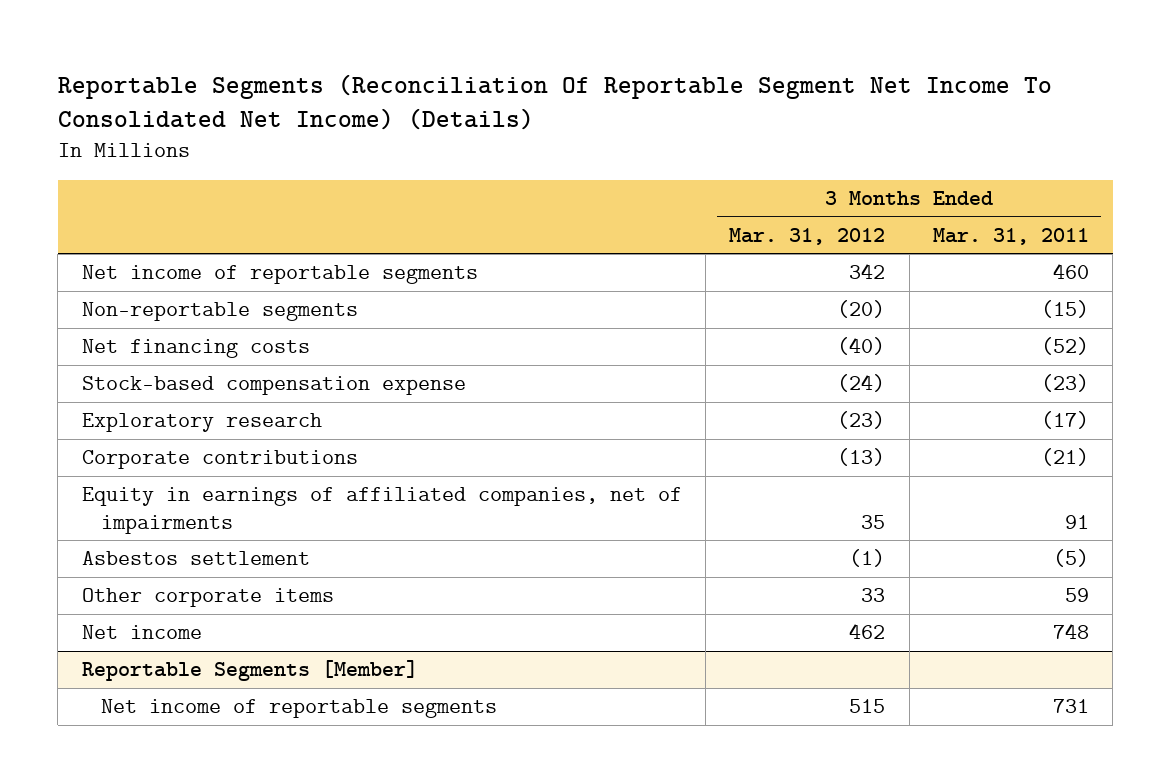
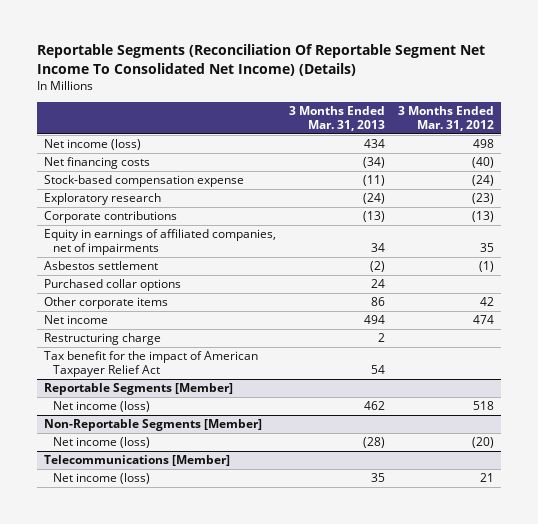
- | 3 Months Ended Mar. 31, 2012 | 3 Months Ended Mar. 31, 2011
+ | 3 Months Ended Mar. 31, 2013 | 3 Months Ended Mar. 31, 2012
- Net income of reportable segments | 342 | 460
- Non-reportable segments | (20) | (15)
+ Net income (loss) | 434 | 498
- Other corporate items | 33 | 59
- Net income | 462 | 748
+ Purchased collar options | 24 |
+ Other corporate items | 86 | 42
+ Net income | 494 | 474
+ Restructuring charge | 2 |
+ Tax benefit for the impact of American Taxpayer Relief Act | 54 |
@ Reportable Segments [Member]
- Net income of reportable segments | 515 | 731
+ Net income (loss) | 462 | 518
+ Non-Reportable Segments [Member]
+ Net income (loss) | (28) | (20)
+ Telecommunications [Member]
+ Net income (loss) | 35 | 21

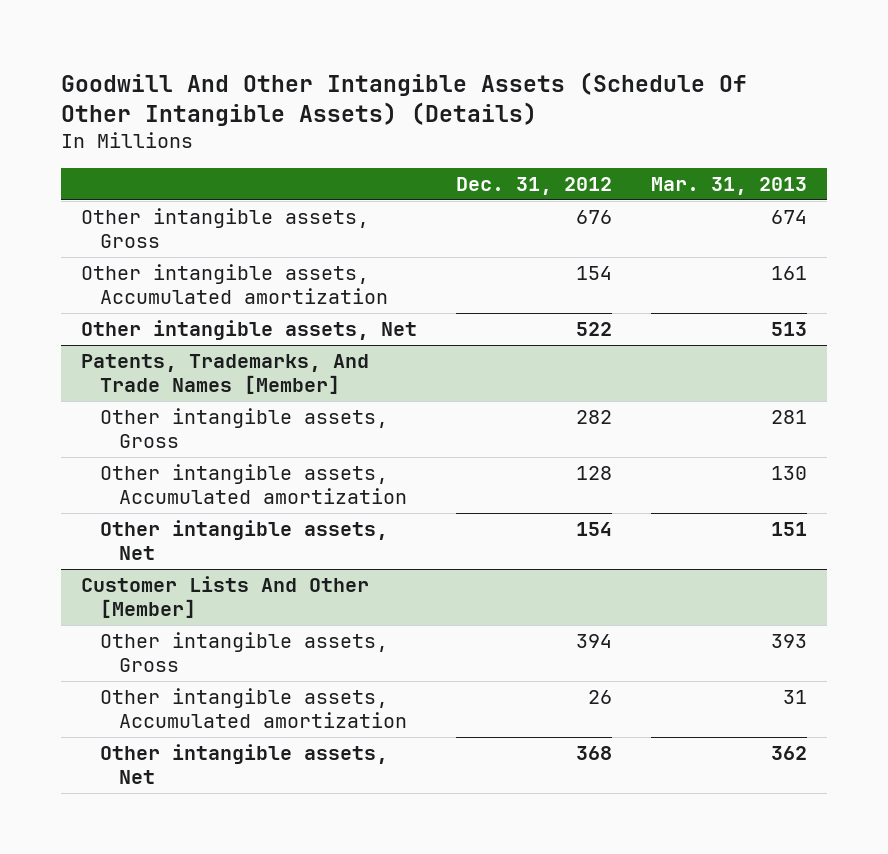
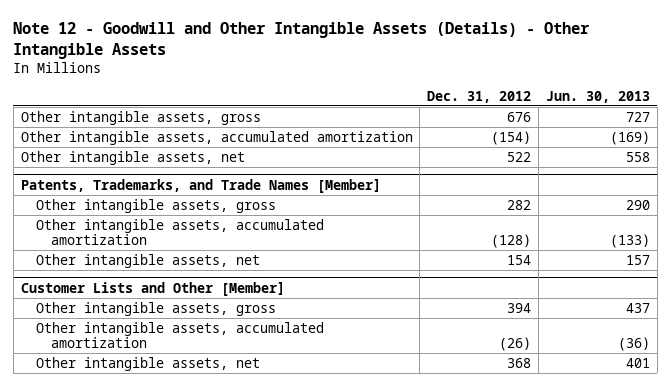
- Goodwill And Other Intangible Assets (Schedule Of Other Intangible Assets) (Details)
+ Note 12 - Goodwill and Other Intangible Assets (Details) - Other Intangible Assets
- | Dec. 31, 2012 | Mar. 31, 2013
+ | Dec. 31, 2012 | Jun. 30, 2013
- Other intangible assets, Gross | 676 | 674
- Other intangible assets, Accumulated amortization | 154 | 161
- Other intangible assets, Net | 522 | 513
- Patents, Trademarks, And Trade Names [Member]
- Other intangible assets, Gross | 282 | 281
- Other intangible assets, Accumulated amortization | 128 | 130
- Other intangible assets, Net | 154 | 151
- Customer Lists And Other [Member]
- Other intangible assets, Gross | 394 | 393
- Other intangible assets, Accumulated amortization | 26 | 31
- Other intangible assets, Net | 368 | 362
+ Other intangible assets, gross | 676 | 727
+ Other intangible assets, accumulated amortization | (154) | (169)
+ Other intangible assets, net | 522 | 558
+ Patents, Trademarks, and Trade Names [Member]
+ Other intangible assets, gross | 282 | 290
+ Other intangible assets, accumulated amortization | (128) | (133)
+ Other intangible assets, net | 154 | 157
+ Customer Lists and Other [Member]
+ Other intangible assets, gross | 394 | 437
+ Other intangible assets, accumulated amortization | (26) | (36)
+ Other intangible assets, net | 368 | 401

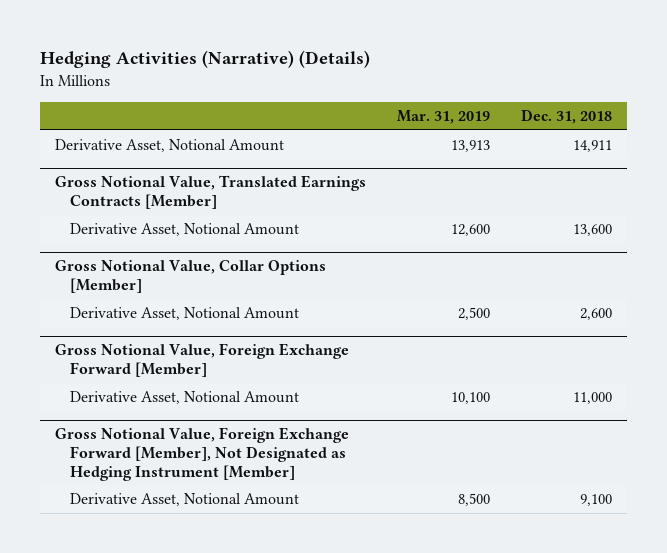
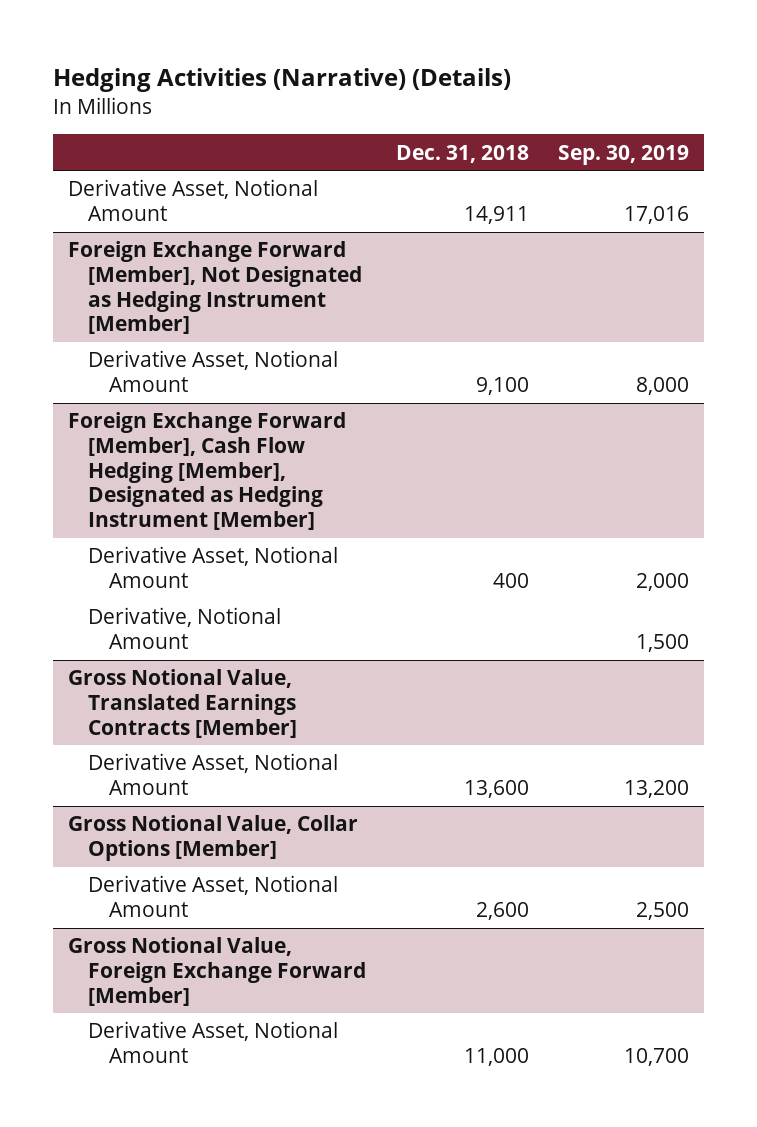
- | Mar. 31, 2019 | Dec. 31, 2018
+ | Dec. 31, 2018 | Sep. 30, 2019
+ Foreign Exchange Forward [Member], Not Designated as Hedging Instrument [Member]
+ Derivative Asset, Notional Amount | 9,100 | 8,000
+ Foreign Exchange Forward [Member], Cash Flow Hedging [Member], Designated as Hedging Instrument [Member]
+ Derivative Asset, Notional Amount | 400 | 2,000
+ Derivative, Notional Amount | | 1,500
- Gross Notional Value, Foreign Exchange Forward [Member], Not Designated as Hedging Instrument [Member]
- Derivative Asset, Notional Amount | 8,500 | 9,100

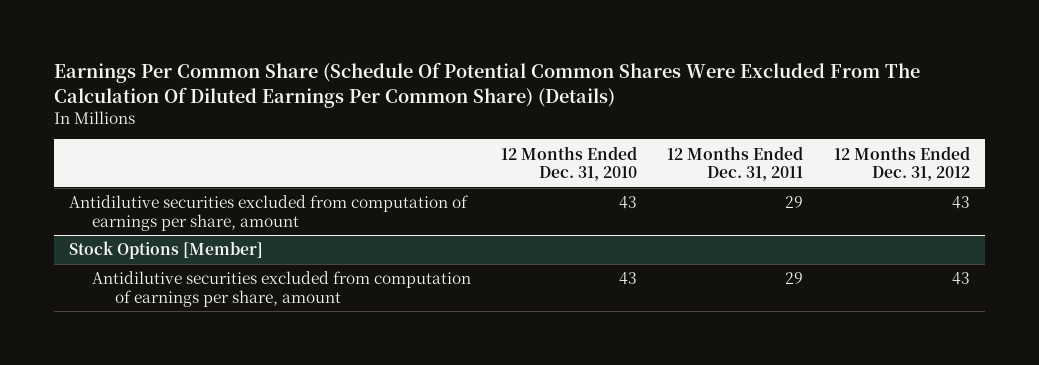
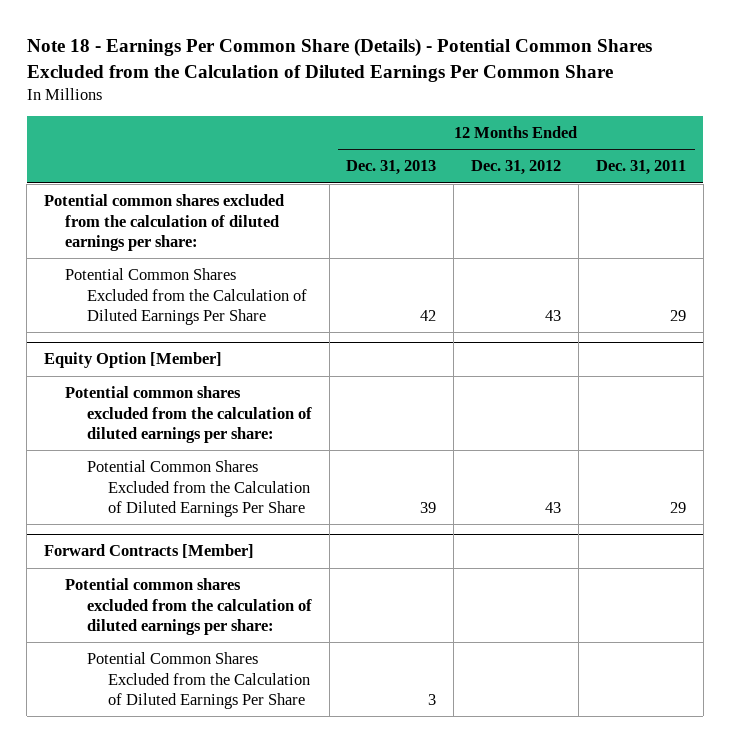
- Earnings Per Common Share (Schedule Of Potential Common Shares Were Excluded From The Calculation Of Diluted Earnings Per Common Share) (Details)
+ Note 18 - Earnings Per Common Share (Details) - Potential Common Shares Excluded from the Calculation of Diluted Earnings Per Common Share
- | 12 Months Ended Dec. 31, 2010 | 12 Months Ended Dec. 31, 2011 | 12 Months Ended Dec. 31, 2012
+ | 12 Months Ended Dec. 31, 2013 | 12 Months Ended Dec. 31, 2012 | 12 Months Ended Dec. 31, 2011
- Antidilutive securities excluded from computation of earnings per share, amount | 43 | 29 | 43
- Stock Options [Member]
- Antidilutive securities excluded from computation of earnings per share, amount | 43 | 29 | 43
+ Potential common shares excluded from the calculation of diluted earnings per share:
+ Potential Common Shares Excluded from the Calculation of Diluted Earnings Per Share | 42 | 43 | 29
+ Equity Option [Member]
+ Potential common shares excluded from the calculation of diluted earnings per share:
+ Potential Common Shares Excluded from the Calculation of Diluted Earnings Per Share | 39 | 43 | 29
+ Forward Contracts [Member]
+ Potential common shares excluded from the calculation of diluted earnings per share:
+ Potential Common Shares Excluded from the Calculation of Diluted Earnings Per Share | 3 | |

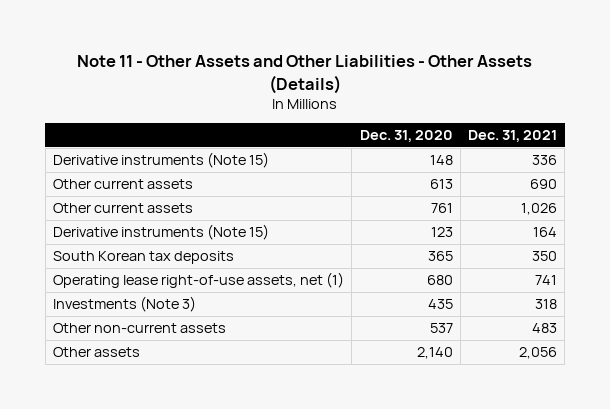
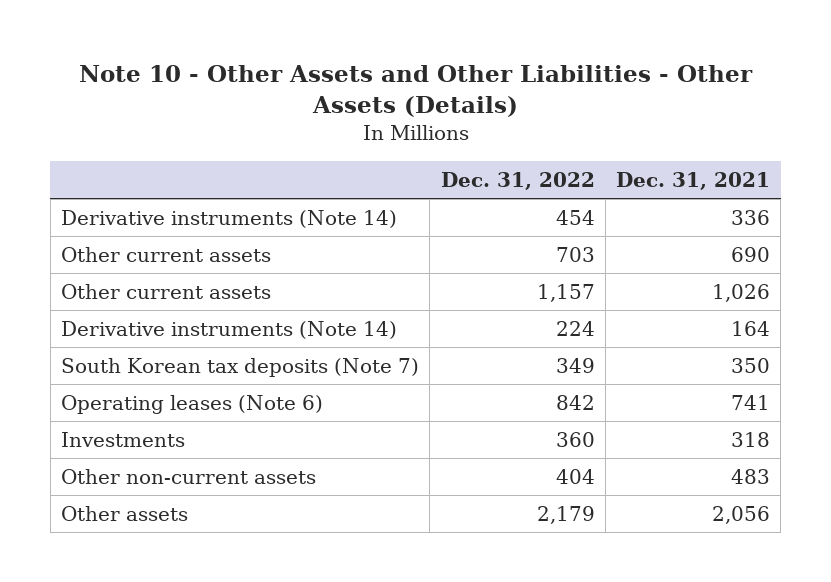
- Note 11 - Other Assets and Other Liabilities - Other Assets (Details)
+ Note 10 - Other Assets and Other Liabilities - Other Assets (Details)
- | Dec. 31, 2020 | Dec. 31, 2021
+ | Dec. 31, 2022 | Dec. 31, 2021
- Derivative instruments (Note 15) | 148 | 336
+ Derivative instruments (Note 14) | 454 | 336
- Derivative instruments (Note 15) | 123 | 164
- South Korean tax deposits | 365 | 350
- Operating lease right-of-use assets, net (1) | 680 | 741
- Investments (Note 3) | 435 | 318
+ Derivative instruments (Note 14) | 224 | 164
+ South Korean tax deposits (Note 7) | 349 | 350
+ Operating leases (Note 6) | 842 | 741
+ Investments | 360 | 318

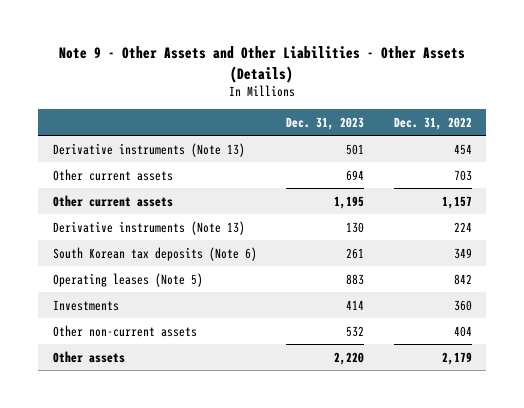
- Note 10 - Other Assets and Other Liabilities - Other Assets (Details)
+ Note 9 - Other Assets and Other Liabilities - Other Assets (Details)
- | Dec. 31, 2022 | Dec. 31, 2021
+ | Dec. 31, 2023 | Dec. 31, 2022
- Derivative instruments (Note 14) | 454 | 336
+ Derivative instruments (Note 13) | 501 | 454
- Derivative instruments (Note 14) | 224 | 164
- South Korean tax deposits (Note 7) | 349 | 350
- Operating leases (Note 6) | 842 | 741
+ Derivative instruments (Note 13) | 130 | 224
+ South Korean tax deposits (Note 6) | 261 | 349
+ Operating leases (Note 5) | 883 | 842

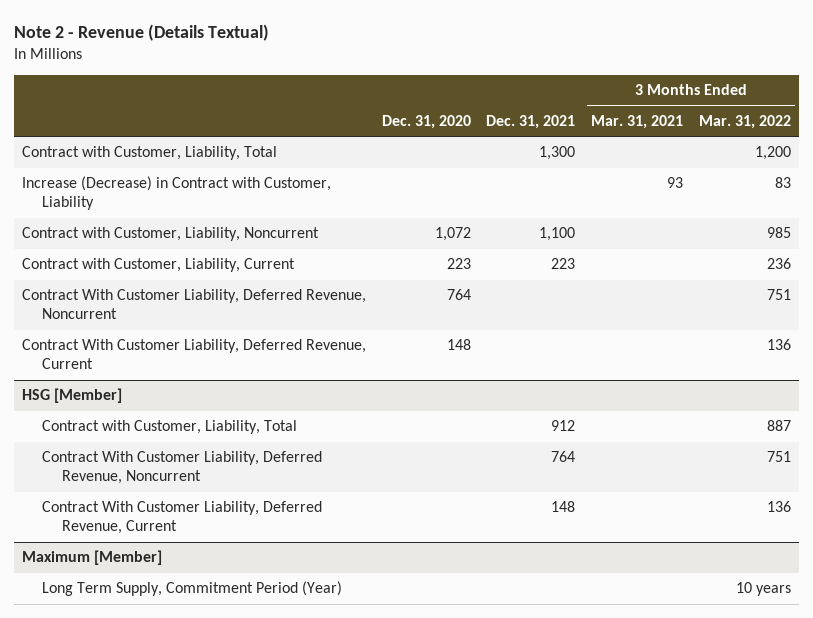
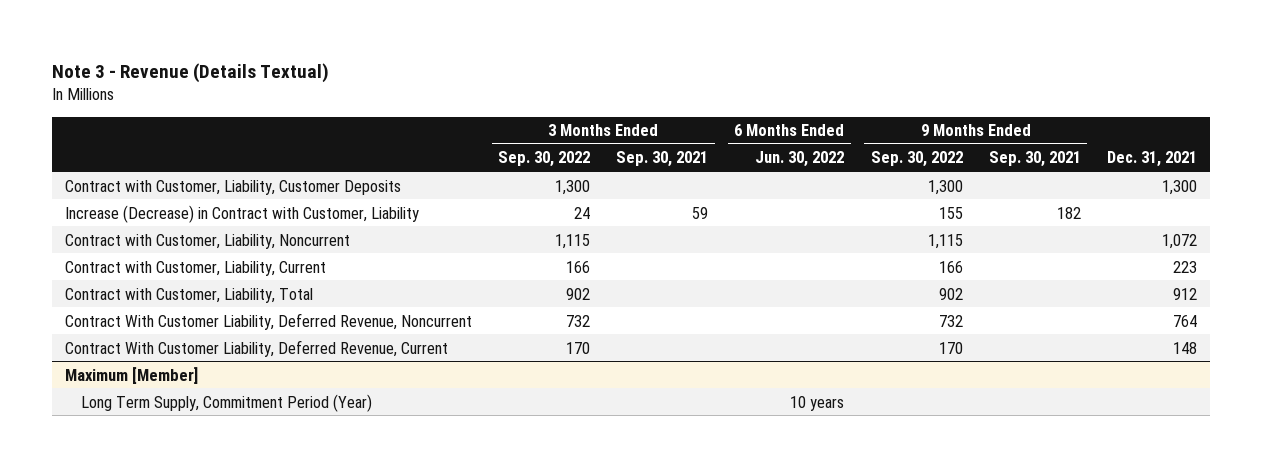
- Note 2 - Revenue (Details Textual)
+ Note 3 - Revenue (Details Textual)
- | Dec. 31, 2020 | Dec. 31, 2021 | 3 Months Ended Mar. 31, 2021 | 3 Months Ended Mar. 31, 2022
+ | 3 Months Ended Sep. 30, 2022 | 3 Months Ended Sep. 30, 2021 | 6 Months Ended Jun. 30, 2022 | 9 Months Ended Sep. 30, 2022 | 9 Months Ended Sep. 30, 2021 | Dec. 31, 2021
- Contract with Customer, Liability, Total | | 1,300 | | 1,200
+ Contract with Customer, Liability, Customer Deposits | 1,300 | | | 1,300 | | 1,300
- Contract with Customer, Liability, Noncurrent | 1,072 | 1,100 | | 985
+ Contract with Customer, Liability, Noncurrent | 1,115 | | | 1,115 | | 1,072
- Contract With Customer Liability, Deferred Revenue, Noncurrent | 764 | | | 751
- Contract With Customer Liability, Deferred Revenue, Current | 148 | | | 136
- HSG [Member]

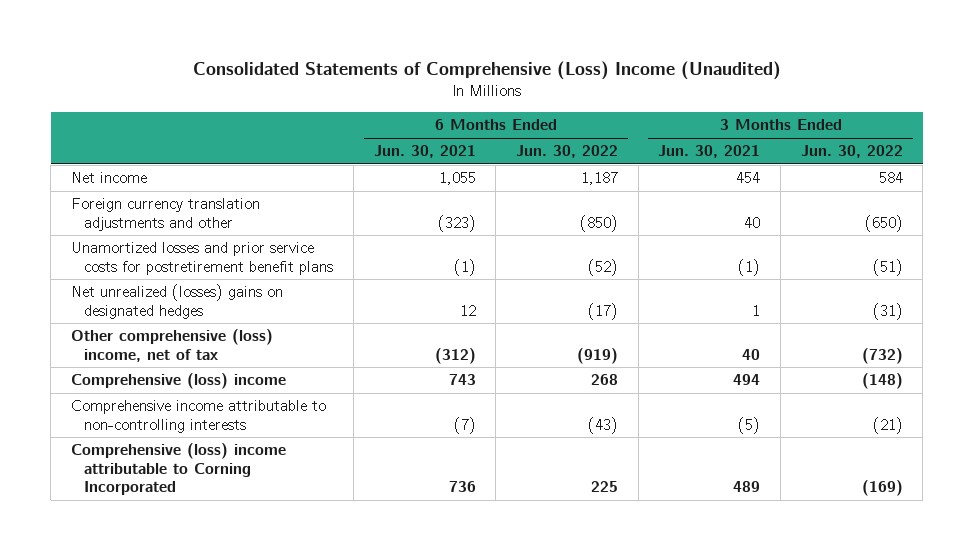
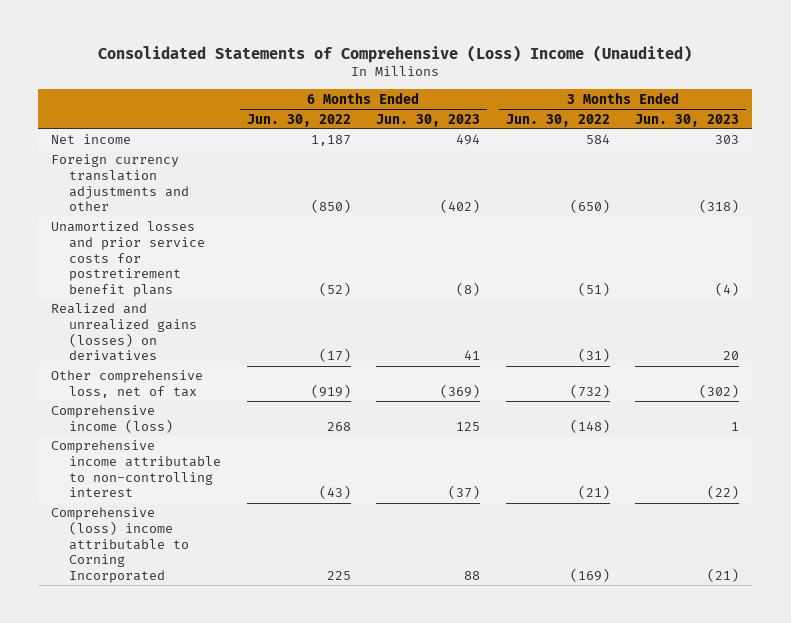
- | 6 Months Ended Jun. 30, 2021 | 6 Months Ended Jun. 30, 2022 | 3 Months Ended Jun. 30, 2021 | 3 Months Ended Jun. 30, 2022
+ | 6 Months Ended Jun. 30, 2022 | 6 Months Ended Jun. 30, 2023 | 3 Months Ended Jun. 30, 2022 | 3 Months Ended Jun. 30, 2023
- Net unrealized (losses) gains on designated hedges | 12 | (17) | 1 | (31)
- Other comprehensive (loss) income, net of tax | (312) | (919) | 40 | (732)
- Comprehensive (loss) income | 743 | 268 | 494 | (148)
- Comprehensive income attributable to non-controlling interests | (7) | (43) | (5) | (21)
+ Realized and unrealized gains (losses) on derivatives | (17) | 41 | (31) | 20
+ Other comprehensive loss, net of tax | (919) | (369) | (732) | (302)
+ Comprehensive income (loss) | 268 | 125 | (148) | 1
+ Comprehensive income attributable to non-controlling interest | (43) | (37) | (21) | (22)

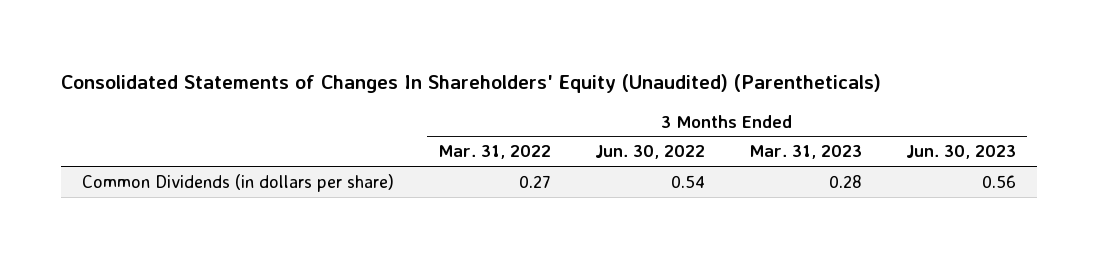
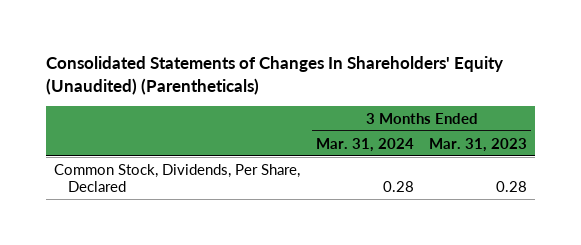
- | 3 Months Ended Mar. 31, 2022 | 3 Months Ended Jun. 30, 2022 | 3 Months Ended Mar. 31, 2023 | 3 Months Ended Jun. 30, 2023
+ | 3 Months Ended Mar. 31, 2024 | 3 Months Ended Mar. 31, 2023
- Common Dividends (in dollars per share) | 0.27 | 0.54 | 0.28 | 0.56
+ Common Stock, Dividends, Per Share, Declared | 0.28 | 0.28

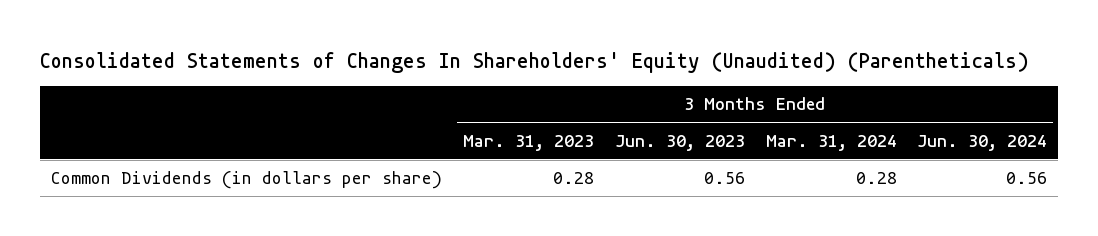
- | 3 Months Ended Mar. 31, 2024 | 3 Months Ended Mar. 31, 2023
+ | 3 Months Ended Mar. 31, 2023 | 3 Months Ended Jun. 30, 2023 | 3 Months Ended Mar. 31, 2024 | 3 Months Ended Jun. 30, 2024
- Common Stock, Dividends, Per Share, Declared | 0.28 | 0.28
+ Common Dividends (in dollars per share) | 0.28 | 0.56 | 0.28 | 0.56

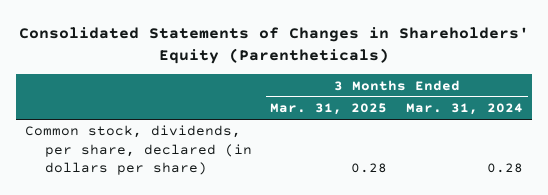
- Consolidated Statements of Changes In Shareholders' Equity (Unaudited) (Parentheticals)
+ Consolidated Statements of Changes in Shareholders' Equity (Parentheticals)
- | 3 Months Ended Mar. 31, 2023 | 3 Months Ended Jun. 30, 2023 | 3 Months Ended Mar. 31, 2024 | 3 Months Ended Jun. 30, 2024
+ | 3 Months Ended Mar. 31, 2025 | 3 Months Ended Mar. 31, 2024
- Common Dividends (in dollars per share) | 0.28 | 0.56 | 0.28 | 0.56
+ Common stock, dividends, per share, declared (in dollars per share) | 0.28 | 0.28

